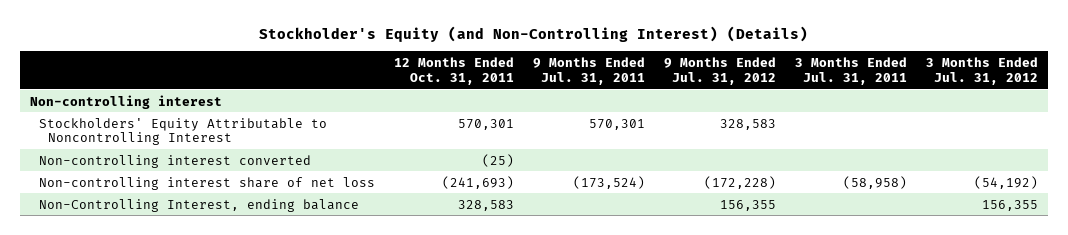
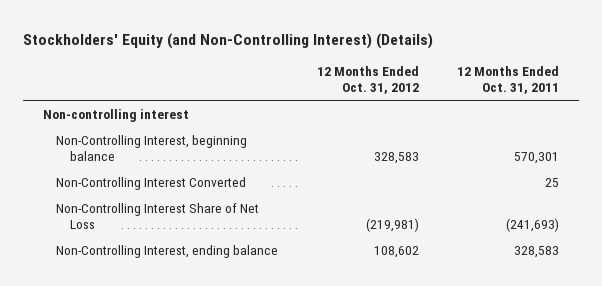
- Stockholder's Equity (and Non-Controlling Interest) (Details)
+ Stockholders' Equity (and Non-Controlling Interest) (Details)
- | 12 Months Ended Oct. 31, 2011 | 9 Months Ended Jul. 31, 2011 | 9 Months Ended Jul. 31, 2012 | 3 Months Ended Jul. 31, 2011 | 3 Months Ended Jul. 31, 2012
+ | 12 Months Ended Oct. 31, 2012 | 12 Months Ended Oct. 31, 2011
- Stockholders' Equity Attributable to Noncontrolling Interest | 570,301 | 570,301 | 328,583 | |
- Non-controlling interest converted | (25) | | | |
- Non-controlling interest share of net loss | (241,693) | (173,524) | (172,228) | (58,958) | (54,192)
+ Non-Controlling Interest, beginning balance | 328,583 | 570,301
+ Non-Controlling Interest Converted | | 25
+ Non-Controlling Interest Share of Net Loss | (219,981) | (241,693)

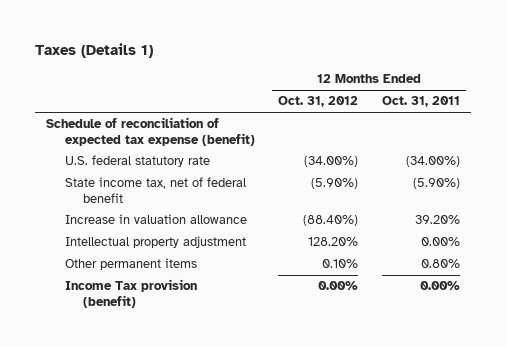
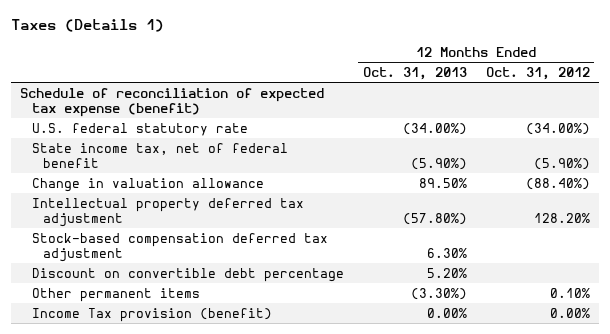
- | 12 Months Ended Oct. 31, 2012 | 12 Months Ended Oct. 31, 2011
+ | 12 Months Ended Oct. 31, 2013 | 12 Months Ended Oct. 31, 2012
- Increase in valuation allowance | (88.40%) | 39.20%
- Intellectual property adjustment | 128.20% | 0.00%
+ Change in valuation allowance | 89.50% | (88.40%)
+ Intellectual property deferred tax adjustment | (57.80%) | 128.20%
+ Stock-based compensation deferred tax adjustment | 6.30% |
+ Discount on convertible debt percentage | 5.20% |

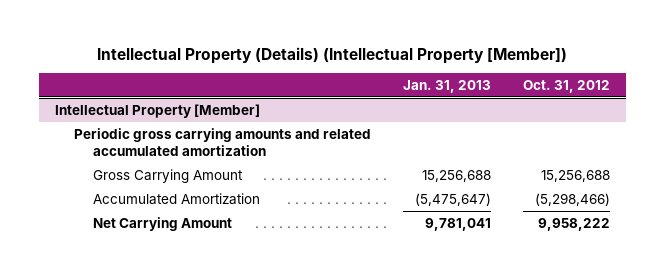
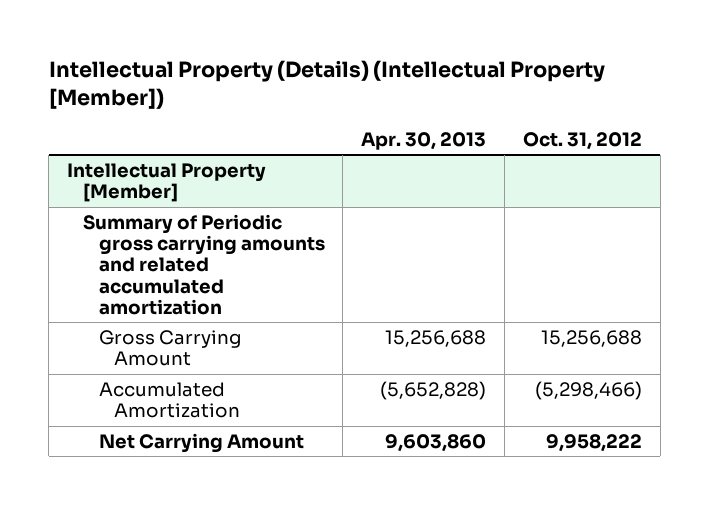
- | Jan. 31, 2013 | Oct. 31, 2012
+ | Apr. 30, 2013 | Oct. 31, 2012
@ Intellectual Property [Member]
- Periodic gross carrying amounts and related accumulated amortization
+ Summary of Periodic gross carrying amounts and related accumulated amortization

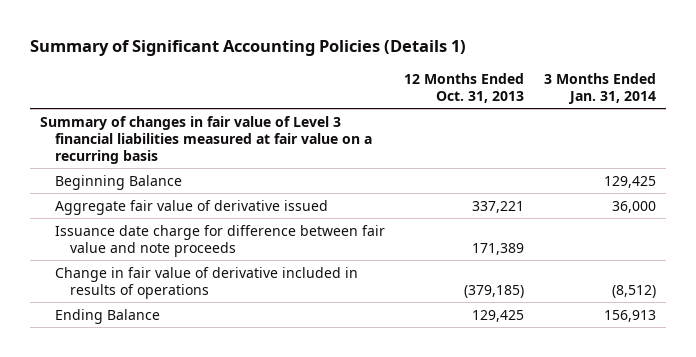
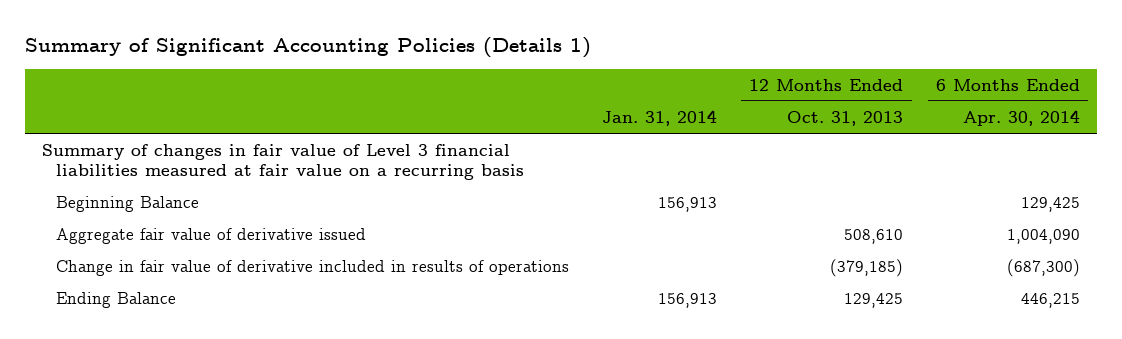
- | 12 Months Ended Oct. 31, 2013 | 3 Months Ended Jan. 31, 2014
+ | Jan. 31, 2014 | 12 Months Ended Oct. 31, 2013 | 6 Months Ended Apr. 30, 2014
- Aggregate fair value of derivative issued | 337,221 | 36,000
- Issuance date charge for difference between fair value and note proceeds | 171,389 |
+ Aggregate fair value of derivative issued | | 508,610 | 1,004,090

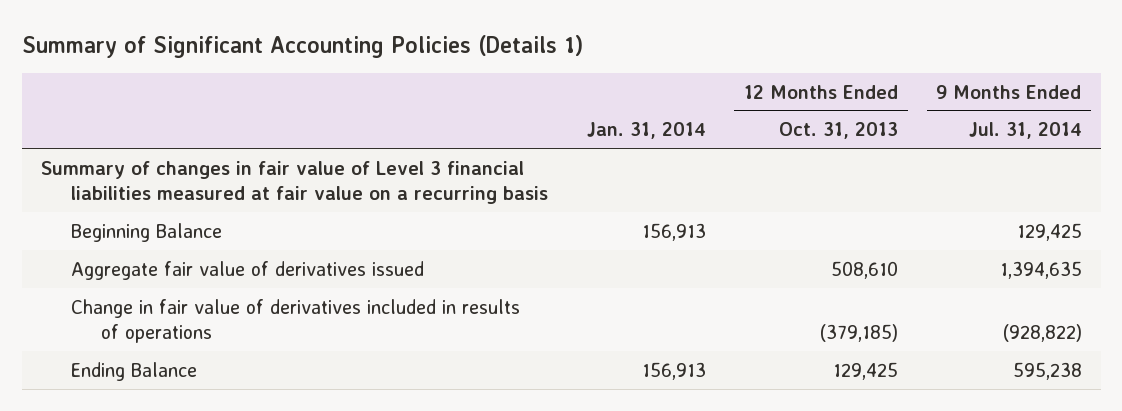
- | Jan. 31, 2014 | 12 Months Ended Oct. 31, 2013 | 6 Months Ended Apr. 30, 2014
+ | Jan. 31, 2014 | 12 Months Ended Oct. 31, 2013 | 9 Months Ended Jul. 31, 2014
- Aggregate fair value of derivative issued | | 508,610 | 1,004,090
- Change in fair value of derivative included in results of operations | | (379,185) | (687,300)
+ Aggregate fair value of derivatives issued | | 508,610 | 1,394,635
+ Change in fair value of derivatives included in results of operations | | (379,185) | (928,822)

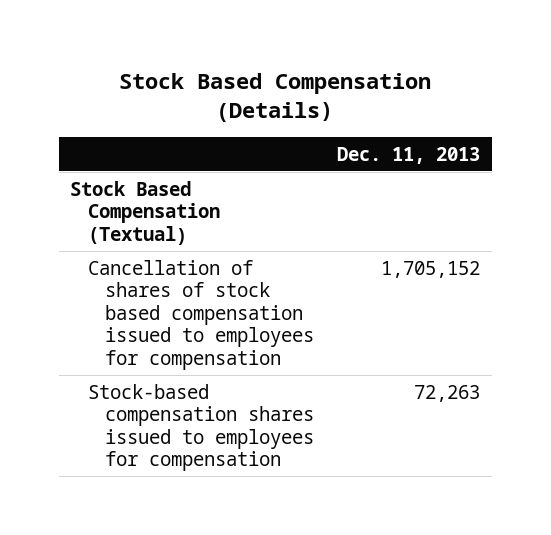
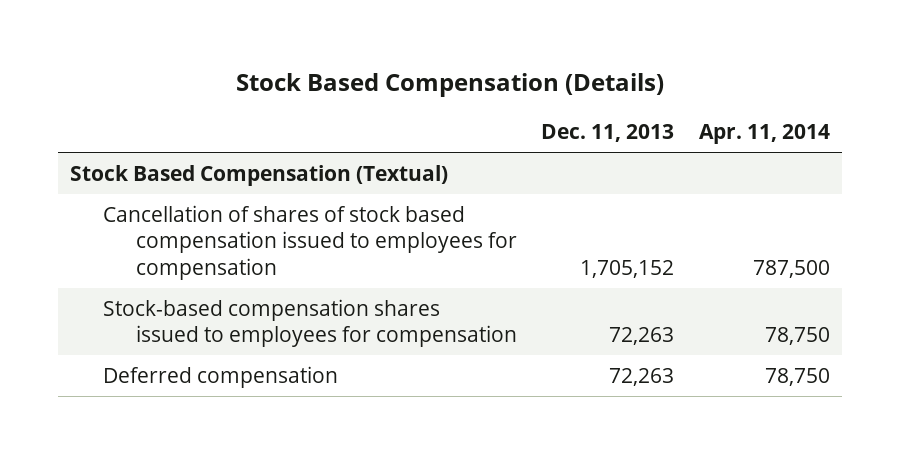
- | Dec. 11, 2013
+ | Dec. 11, 2013 | Apr. 11, 2014
+ Deferred compensation | 72,263 | 78,750

